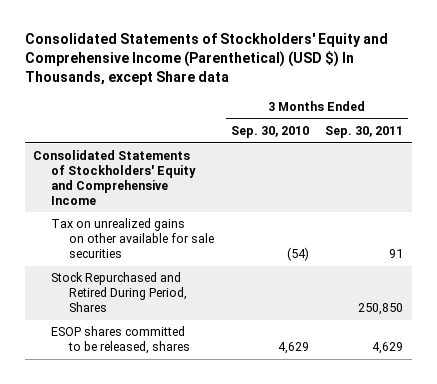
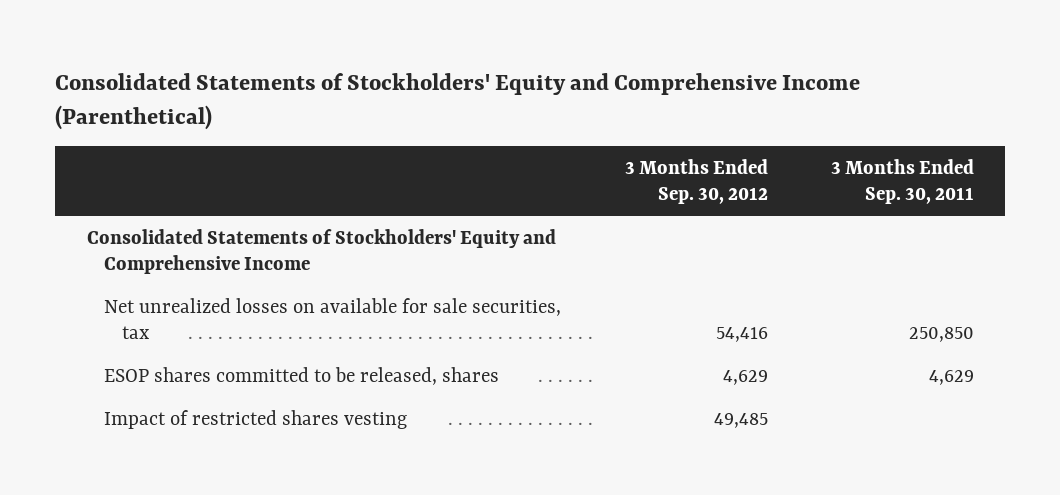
- Consolidated Statements of Stockholders' Equity and Comprehensive Income (Parenthetical) (USD $) In Thousands, except Share data
+ Consolidated Statements of Stockholders' Equity and Comprehensive Income (Parenthetical)
- | 3 Months Ended Sep. 30, 2010 | 3 Months Ended Sep. 30, 2011
+ | 3 Months Ended Sep. 30, 2012 | 3 Months Ended Sep. 30, 2011
- Tax on unrealized gains on other available for sale securities | (54) | 91
- Stock Repurchased and Retired During Period, Shares | | 250,850
+ Net unrealized losses on available for sale securities, tax | 54,416 | 250,850
+ Impact of restricted shares vesting | 49,485 |

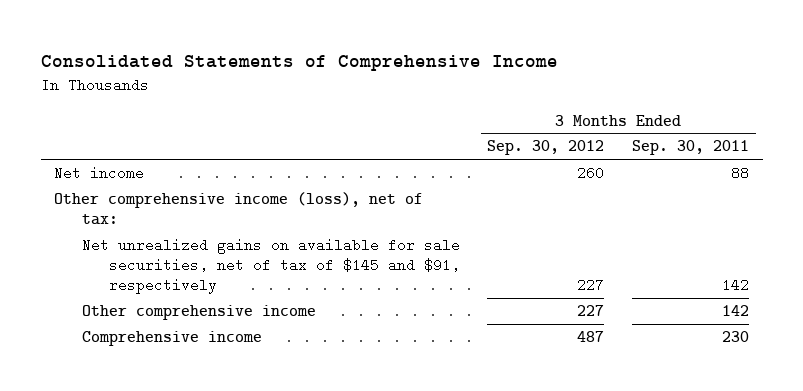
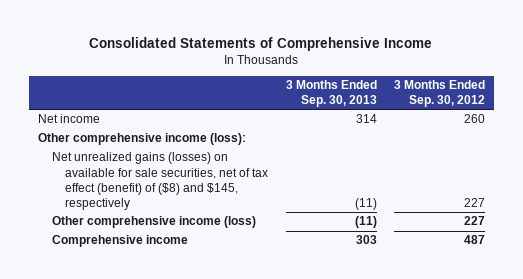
- | 3 Months Ended Sep. 30, 2012 | 3 Months Ended Sep. 30, 2011
+ | 3 Months Ended Sep. 30, 2013 | 3 Months Ended Sep. 30, 2012
- Other comprehensive income (loss), net of tax:
- Net unrealized gains on available for sale securities, net of tax of $145 and $91, respectively | 227 | 142
- Other comprehensive income | 227 | 142
+ Other comprehensive income (loss):
+ Net unrealized gains (losses) on available for sale securities, net of tax effect (benefit) of ($8) and $145, respectively | (11) | 227
+ Other comprehensive income (loss) | (11) | 227

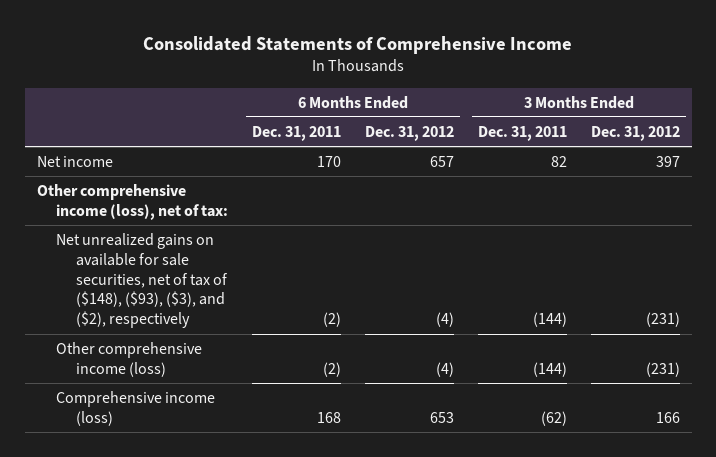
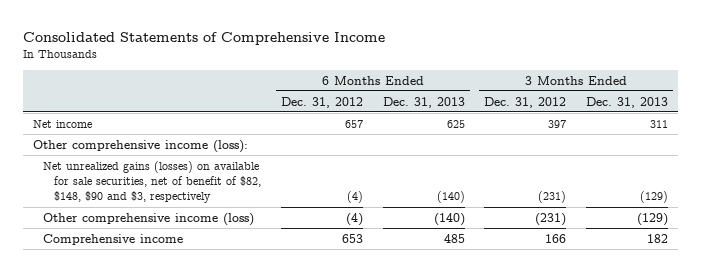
- | 6 Months Ended Dec. 31, 2011 | 6 Months Ended Dec. 31, 2012 | 3 Months Ended Dec. 31, 2011 | 3 Months Ended Dec. 31, 2012
+ | 6 Months Ended Dec. 31, 2012 | 6 Months Ended Dec. 31, 2013 | 3 Months Ended Dec. 31, 2012 | 3 Months Ended Dec. 31, 2013
- Other comprehensive income (loss), net of tax:
- Net unrealized gains on available for sale securities, net of tax of ($148), ($93), ($3), and ($2), respectively | (2) | (4) | (144) | (231)
+ Other comprehensive income (loss):
+ Net unrealized gains (losses) on available for sale securities, net of benefit of $82, $148, $90 and $3, respectively | (4) | (140) | (231) | (129)
- Comprehensive income (loss) | 168 | 653 | (62) | 166
+ Comprehensive income | 653 | 485 | 166 | 182

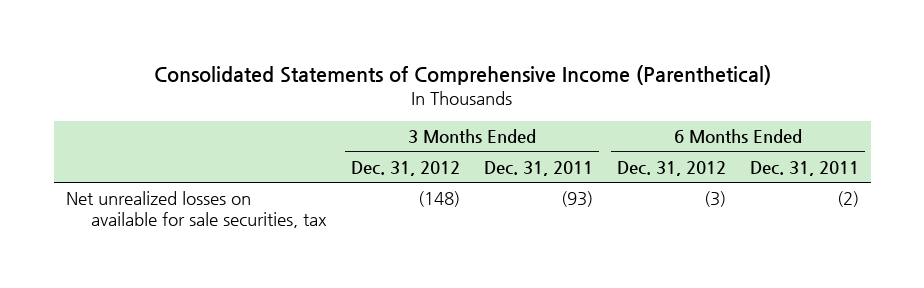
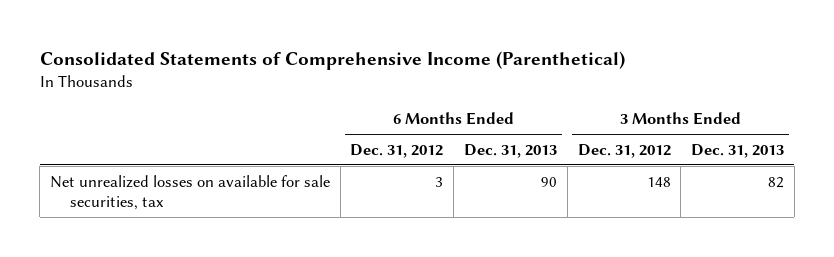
- | 3 Months Ended Dec. 31, 2012 | 3 Months Ended Dec. 31, 2011 | 6 Months Ended Dec. 31, 2012 | 6 Months Ended Dec. 31, 2011
+ | 6 Months Ended Dec. 31, 2012 | 6 Months Ended Dec. 31, 2013 | 3 Months Ended Dec. 31, 2012 | 3 Months Ended Dec. 31, 2013
- Net unrealized losses on available for sale securities, tax | (148) | (93) | (3) | (2)
+ Net unrealized losses on available for sale securities, tax | 3 | 90 | 148 | 82

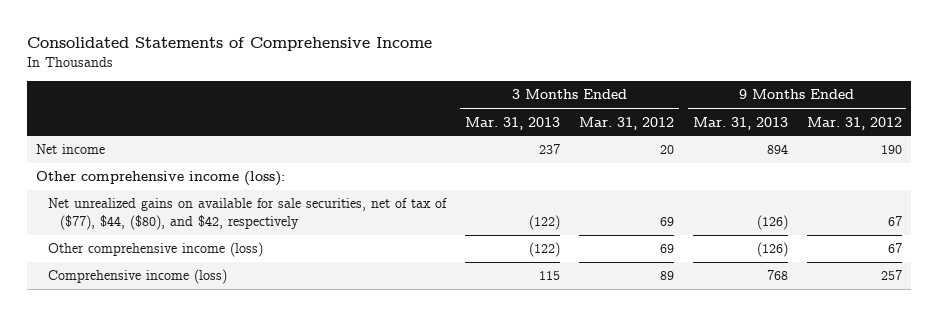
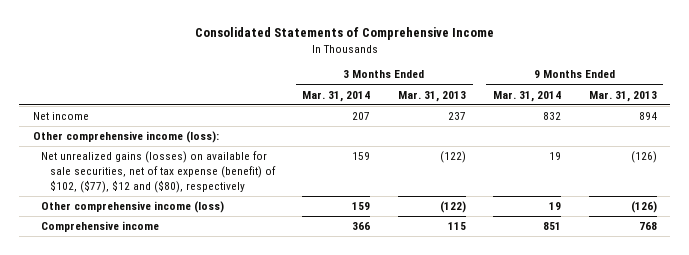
- | 3 Months Ended Mar. 31, 2013 | 3 Months Ended Mar. 31, 2012 | 9 Months Ended Mar. 31, 2013 | 9 Months Ended Mar. 31, 2012
+ | 3 Months Ended Mar. 31, 2014 | 3 Months Ended Mar. 31, 2013 | 9 Months Ended Mar. 31, 2014 | 9 Months Ended Mar. 31, 2013
- Net unrealized gains on available for sale securities, net of tax of ($77), $44, ($80), and $42, respectively | (122) | 69 | (126) | 67
+ Net unrealized gains (losses) on available for sale securities, net of tax expense (benefit) of $102, ($77), $12 and ($80), respectively | 159 | (122) | 19 | (126)
- Comprehensive income (loss) | 115 | 89 | 768 | 257
+ Comprehensive income | 366 | 115 | 851 | 768

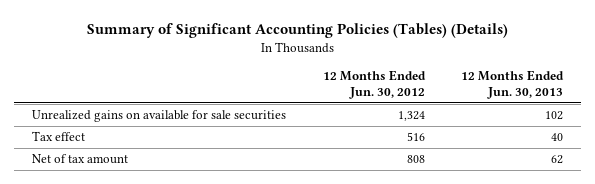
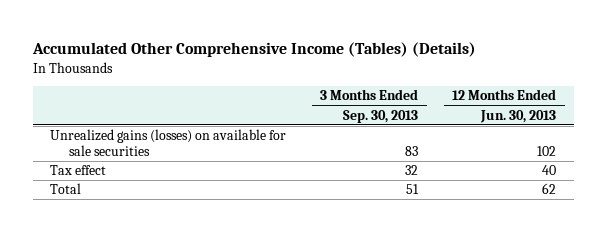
- Summary of Significant Accounting Policies (Tables) (Details)
+ Accumulated Other Comprehensive Income (Tables) (Details)
- | 12 Months Ended Jun. 30, 2012 | 12 Months Ended Jun. 30, 2013
+ | 3 Months Ended Sep. 30, 2013 | 12 Months Ended Jun. 30, 2013
- Unrealized gains on available for sale securities | 1,324 | 102
+ Unrealized gains (losses) on available for sale securities | 83 | 102
- Net of tax amount | 808 | 62
+ Total | 51 | 62

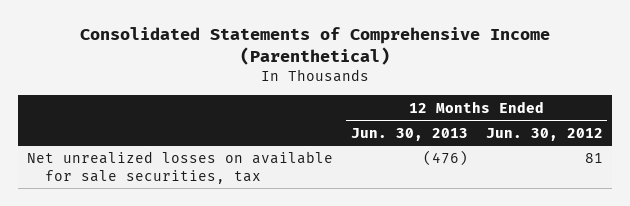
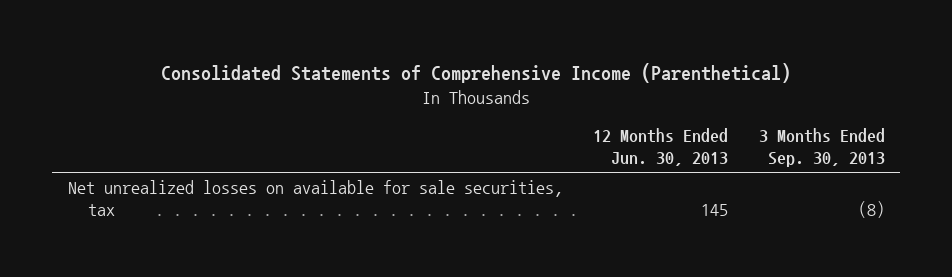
- | 12 Months Ended Jun. 30, 2013 | 12 Months Ended Jun. 30, 2012
+ | 12 Months Ended Jun. 30, 2013 | 3 Months Ended Sep. 30, 2013
- Net unrealized losses on available for sale securities, tax | (476) | 81
+ Net unrealized losses on available for sale securities, tax | 145 | (8)

